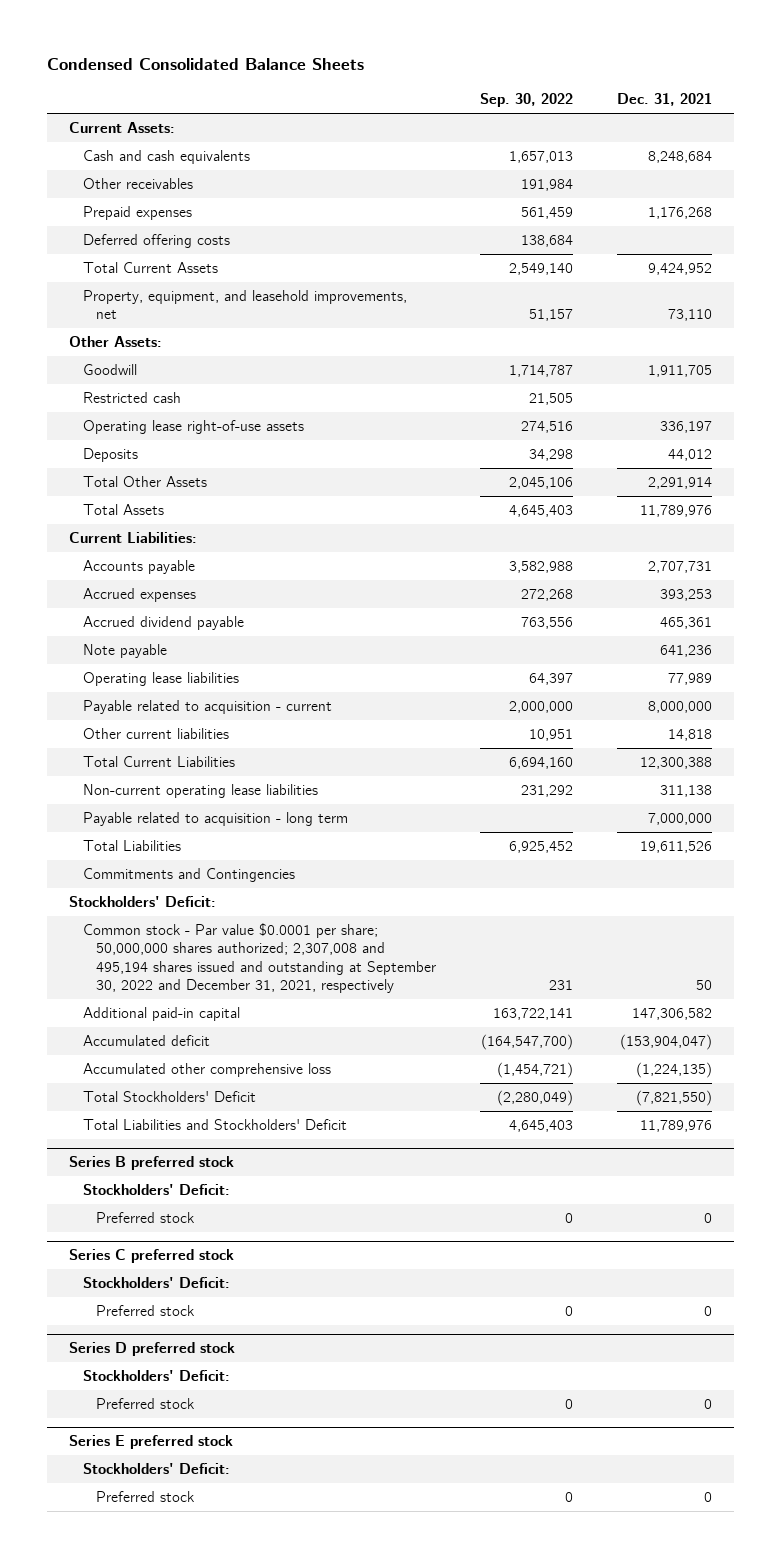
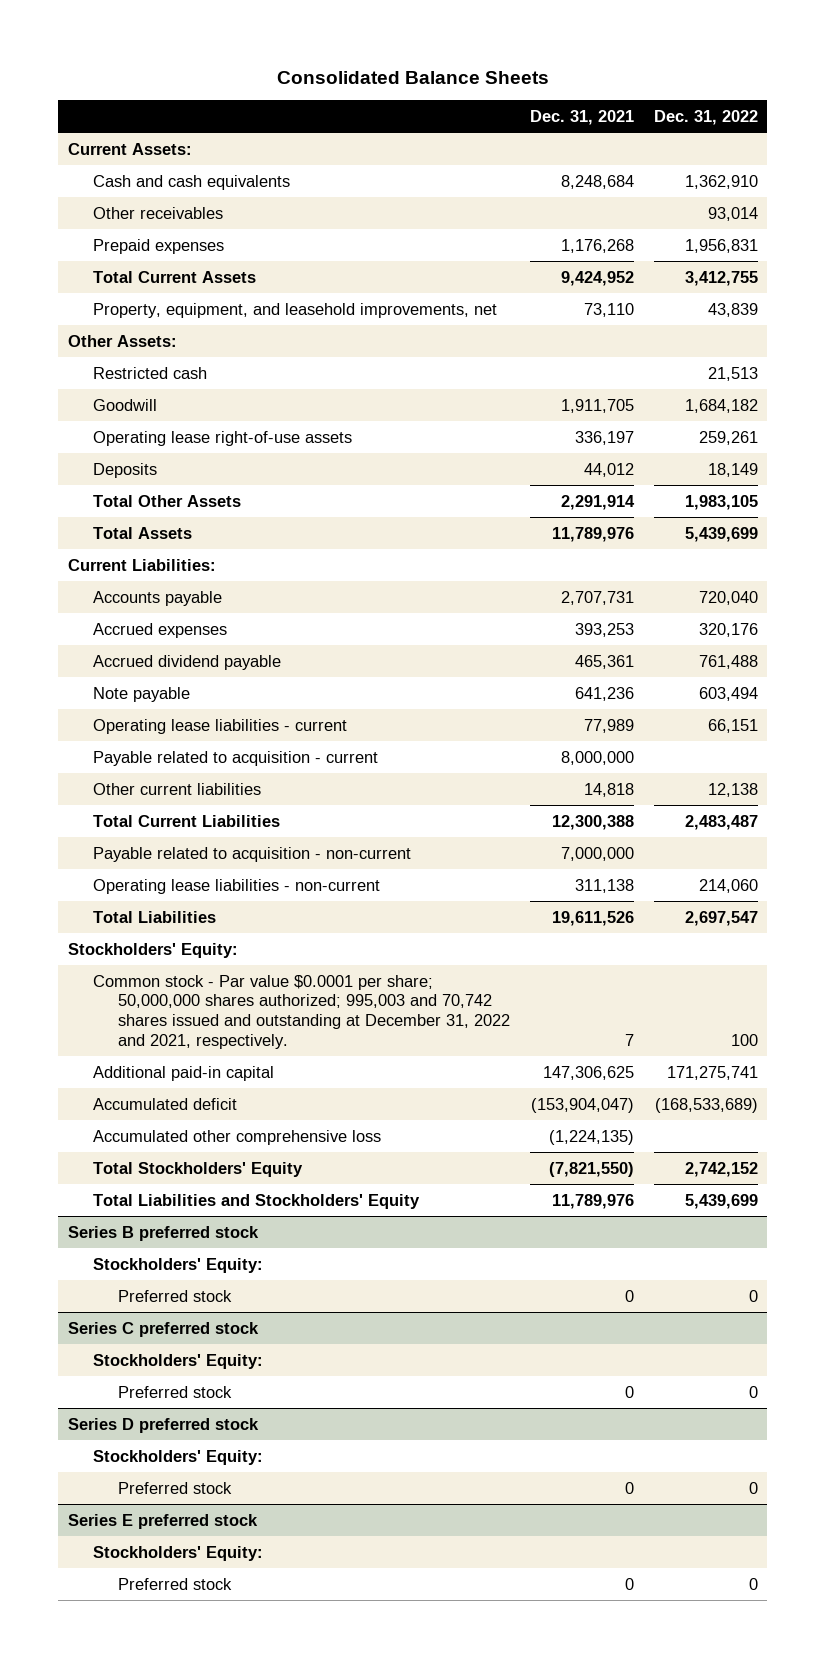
- Condensed Consolidated Balance Sheets
+ Consolidated Balance Sheets
- | Sep. 30, 2022 | Dec. 31, 2021
+ | Dec. 31, 2021 | Dec. 31, 2022
- Deferred offering costs | 138,684 |
moved down: Goodwill | 1,911,705 | 1,684,182
- Operating lease liabilities | 64,397 | 77,989
+ Operating lease liabilities - current | 77,989 | 66,151
- Non-current operating lease liabilities | 231,292 | 311,138
- Payable related to acquisition - long term | | 7,000,000
+ Payable related to acquisition - non-current | 7,000,000 |
+ Operating lease liabilities - non-current | 311,138 | 214,060
- Commitments and Contingencies
- Stockholders' Deficit:
- Common stock - Par value $0.0001 per share; 50,000,000 shares authorized; 2,307,008 and 495,194 shares issued and outstanding at September 30, 2022 and December 31, 2021, respectively | 231 | 50
- Additional paid-in capital | 163,722,141 | 147,306,582
+ Stockholders' Equity:
+ Common stock - Par value $0.0001 per share; 50,000,000 shares authorized; 995,003 and 70,742 shares issued and outstanding at December 31, 2022 and 2021, respectively. | 7 | 100
+ Additional paid-in capital | 147,306,625 | 171,275,741
- Total Stockholders' Deficit | (2,280,049) | (7,821,550)
- Total Liabilities and Stockholders' Deficit | 4,645,403 | 11,789,976
+ Total Stockholders' Equity | (7,821,550) | 2,742,152
+ Total Liabilities and Stockholders' Equity | 11,789,976 | 5,439,699
@ Series B preferred stock
- Stockholders' Deficit:
+ Stockholders' Equity:
@ Series C preferred stock
- Stockholders' Deficit:
+ Stockholders' Equity:
@ Series D preferred stock
- Stockholders' Deficit:
+ Stockholders' Equity:
@ Series E preferred stock
- Stockholders' Deficit:
+ Stockholders' Equity:

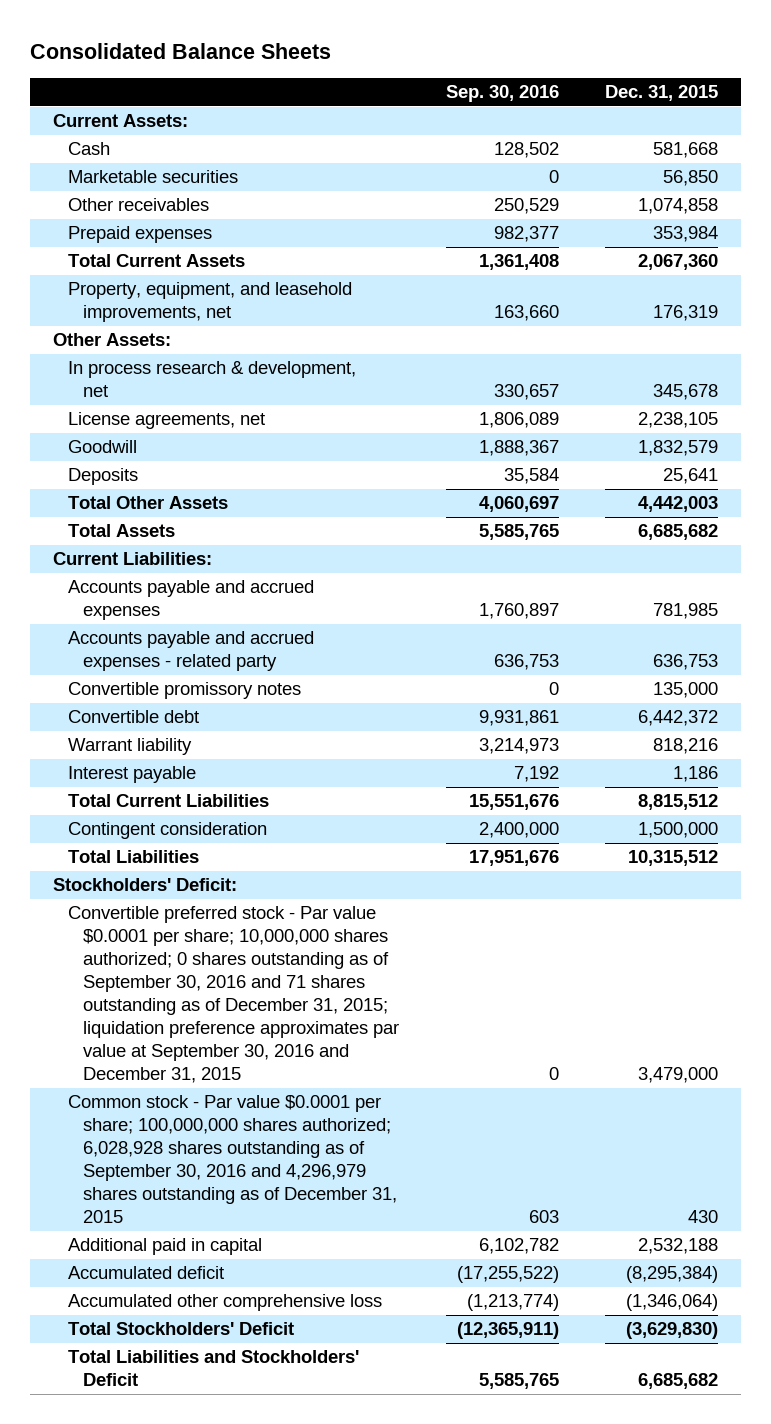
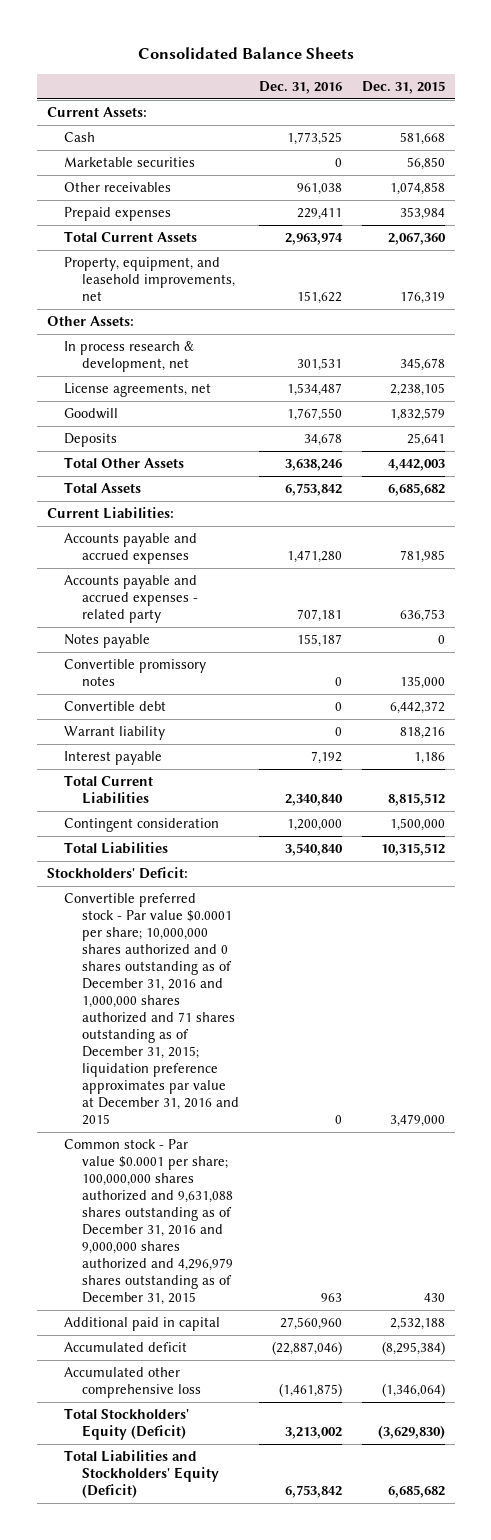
- | Sep. 30, 2016 | Dec. 31, 2015
+ | Dec. 31, 2016 | Dec. 31, 2015
+ Notes payable | 155,187 | 0
- Convertible preferred stock - Par value $0.0001 per share; 10,000,000 shares authorized; 0 shares outstanding as of September 30, 2016 and 71 shares outstanding as of December 31, 2015; liquidation preference approximates par value at September 30, 2016 and December 31, 2015 | 0 | 3,479,000
- Common stock - Par value $0.0001 per share; 100,000,000 shares authorized; 6,028,928 shares outstanding as of September 30, 2016 and 4,296,979 shares outstanding as of December 31, 2015 | 603 | 430
+ Convertible preferred stock - Par value $0.0001 per share; 10,000,000 shares authorized and 0 shares outstanding as of December 31, 2016 and 1,000,000 shares authorized and 71 shares outstanding as of December 31, 2015; liquidation preference approximates par value at December 31, 2016 and 2015 | 0 | 3,479,000
+ Common stock - Par value $0.0001 per share; 100,000,000 shares authorized and 9,631,088 shares outstanding as of December 31, 2016 and 9,000,000 shares authorized and 4,296,979 shares outstanding as of December 31, 2015 | 963 | 430
- Total Stockholders' Deficit | (12,365,911) | (3,629,830)
- Total Liabilities and Stockholders' Deficit | 5,585,765 | 6,685,682
+ Total Stockholders' Equity (Deficit) | 3,213,002 | (3,629,830)
+ Total Liabilities and Stockholders' Equity (Deficit) | 6,753,842 | 6,685,682

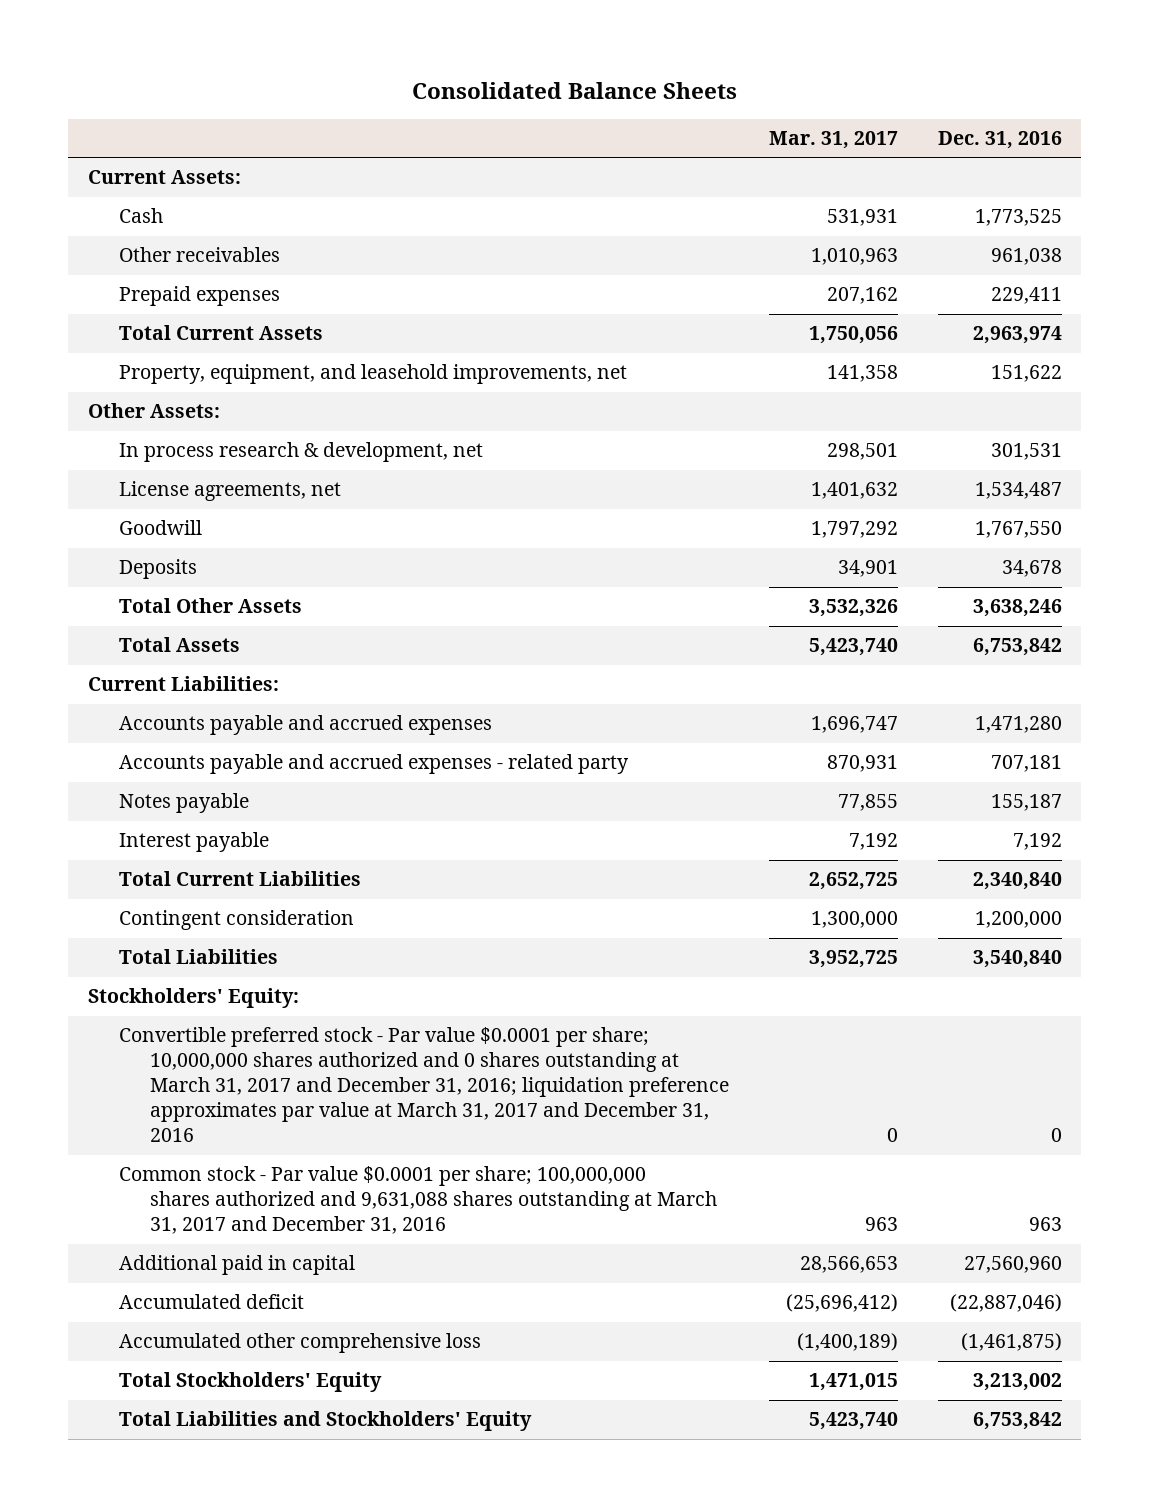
- | Dec. 31, 2016 | Dec. 31, 2015
+ | Mar. 31, 2017 | Dec. 31, 2016
- Marketable securities | 0 | 56,850
- Convertible promissory notes | 0 | 135,000
- Convertible debt | 0 | 6,442,372
- Warrant liability | 0 | 818,216
- Stockholders' Deficit:
- Convertible preferred stock - Par value $0.0001 per share; 10,000,000 shares authorized and 0 shares outstanding as of December 31, 2016 and 1,000,000 shares authorized and 71 shares outstanding as of December 31, 2015; liquidation preference approximates par value at December 31, 2016 and 2015 | 0 | 3,479,000
- Common stock - Par value $0.0001 per share; 100,000,000 shares authorized and 9,631,088 shares outstanding as of December 31, 2016 and 9,000,000 shares authorized and 4,296,979 shares outstanding as of December 31, 2015 | 963 | 430
+ Stockholders' Equity:
+ Convertible preferred stock - Par value $0.0001 per share; 10,000,000 shares authorized and 0 shares outstanding at March 31, 2017 and December 31, 2016; liquidation preference approximates par value at March 31, 2017 and December 31, 2016 | 0 | 0
+ Common stock - Par value $0.0001 per share; 100,000,000 shares authorized and 9,631,088 shares outstanding at March 31, 2017 and December 31, 2016 | 963 | 963
- Total Stockholders' Equity (Deficit) | 3,213,002 | (3,629,830)
- Total Liabilities and Stockholders' Equity (Deficit) | 6,753,842 | 6,685,682
+ Total Stockholders' Equity | 1,471,015 | 3,213,002
+ Total Liabilities and Stockholders' Equity | 5,423,740 | 6,753,842

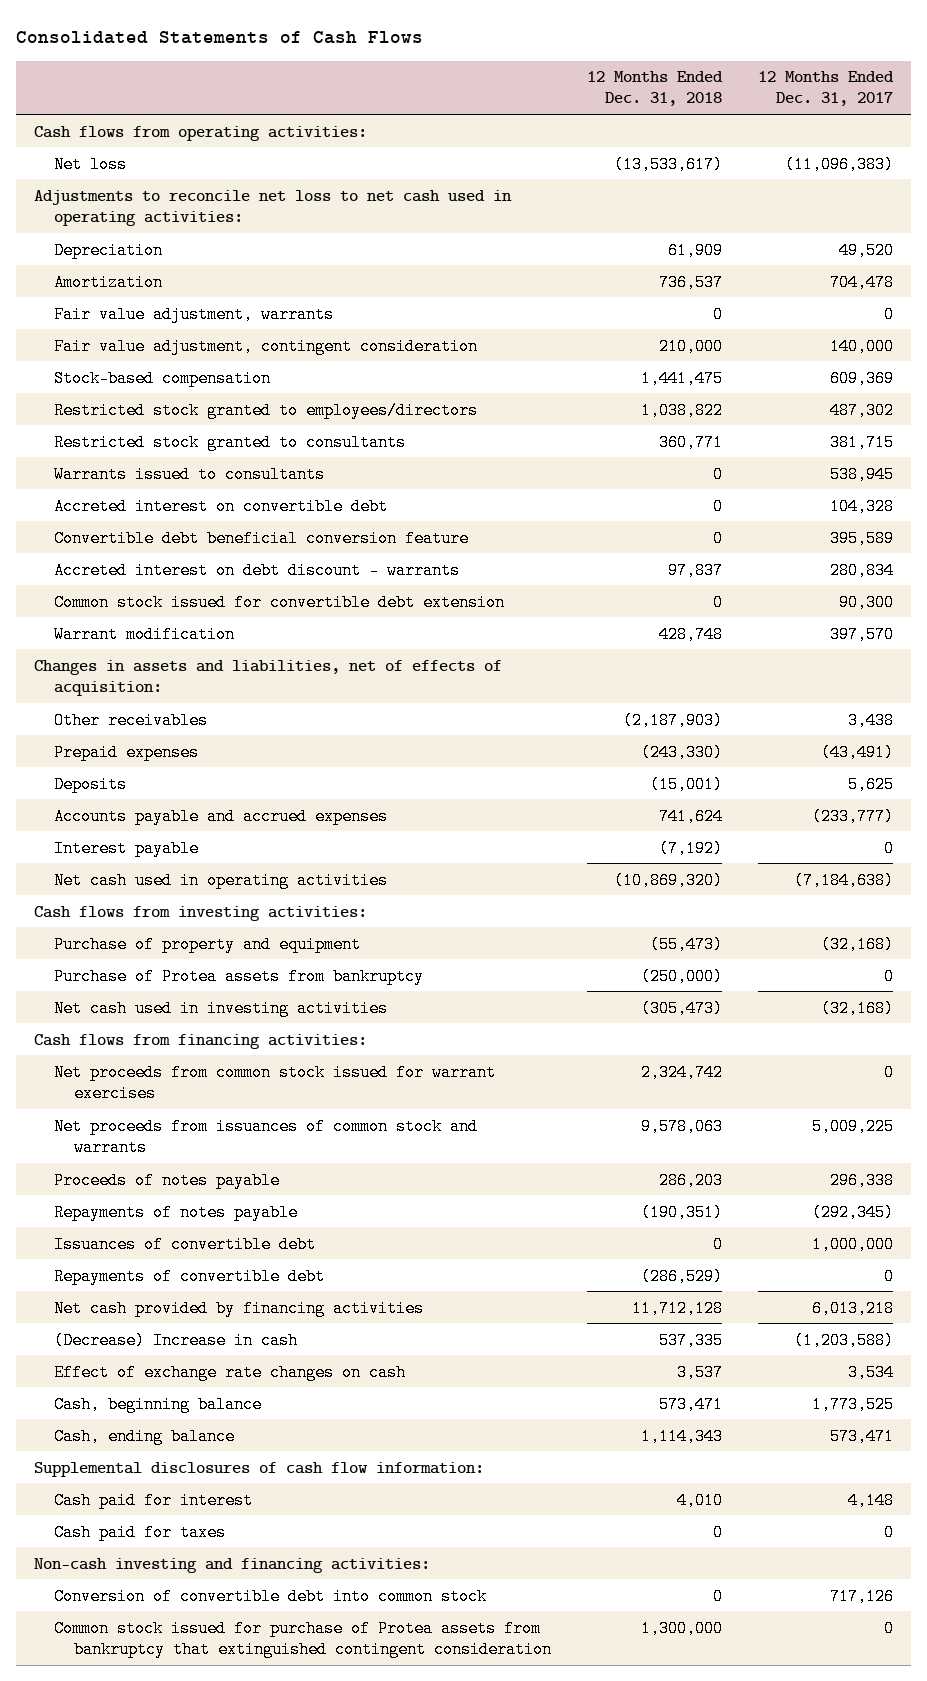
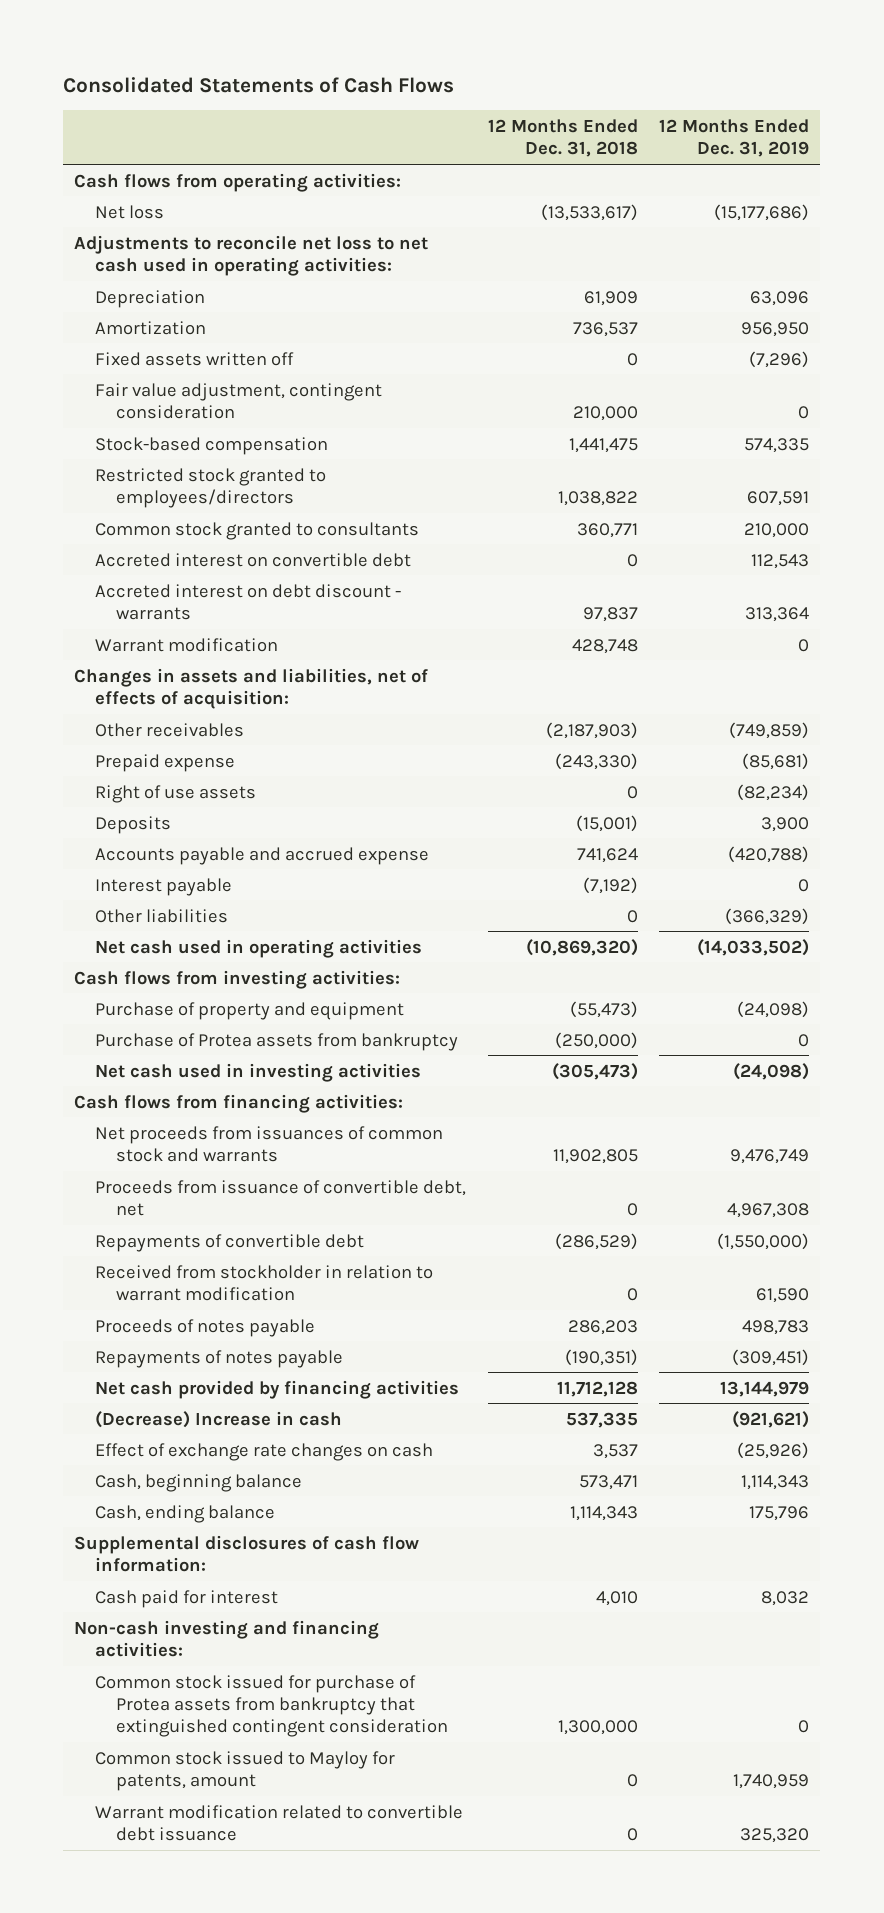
- | 12 Months Ended Dec. 31, 2018 | 12 Months Ended Dec. 31, 2017
+ | 12 Months Ended Dec. 31, 2018 | 12 Months Ended Dec. 31, 2019
- Fair value adjustment, warrants | 0 | 0
+ Fixed assets written off | 0 | (7,296)
- Restricted stock granted to consultants | 360,771 | 381,715
- Warrants issued to consultants | 0 | 538,945
+ Common stock granted to consultants | 360,771 | 210,000
- Convertible debt beneficial conversion feature | 0 | 395,589
- Common stock issued for convertible debt extension | 0 | 90,300
- Prepaid expenses | (243,330) | (43,491)
+ Prepaid expense | (243,330) | (85,681)
+ Right of use assets | 0 | (82,234)
- Accounts payable and accrued expenses | 741,624 | (233,777)
+ Accounts payable and accrued expense | 741,624 | (420,788)
+ Other liabilities | 0 | (366,329)
- Net proceeds from common stock issued for warrant exercises | 2,324,742 | 0
- Net proceeds from issuances of common stock and warrants | 9,578,063 | 5,009,225
+ Net proceeds from issuances of common stock and warrants | 11,902,805 | 9,476,749
+ Proceeds from issuance of convertible debt, net | 0 | 4,967,308
moved up: Repayments of convertible debt | (286,529) | (1,550,000)
+ Received from stockholder in relation to warrant modification | 0 | 61,590
- Issuances of convertible debt | 0 | 1,000,000
- Cash paid for taxes | 0 | 0
- Conversion of convertible debt into common stock | 0 | 717,126
+ Common stock issued to Mayloy for patents, amount | 0 | 1,740,959
+ Warrant modification related to convertible debt issuance | 0 | 325,320

